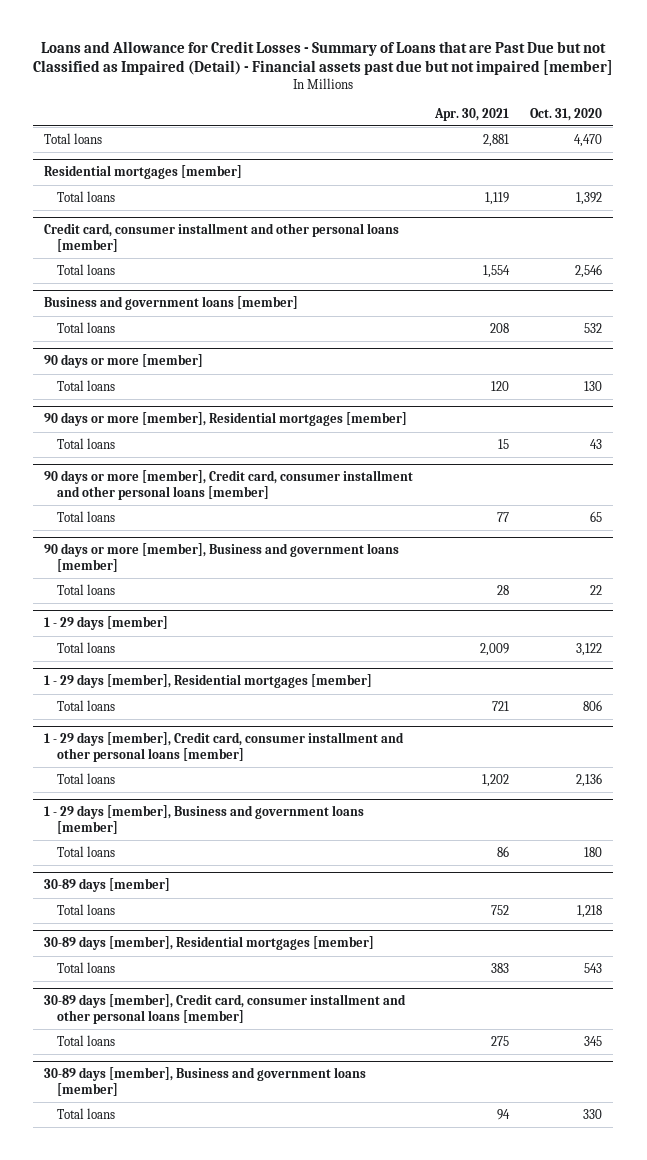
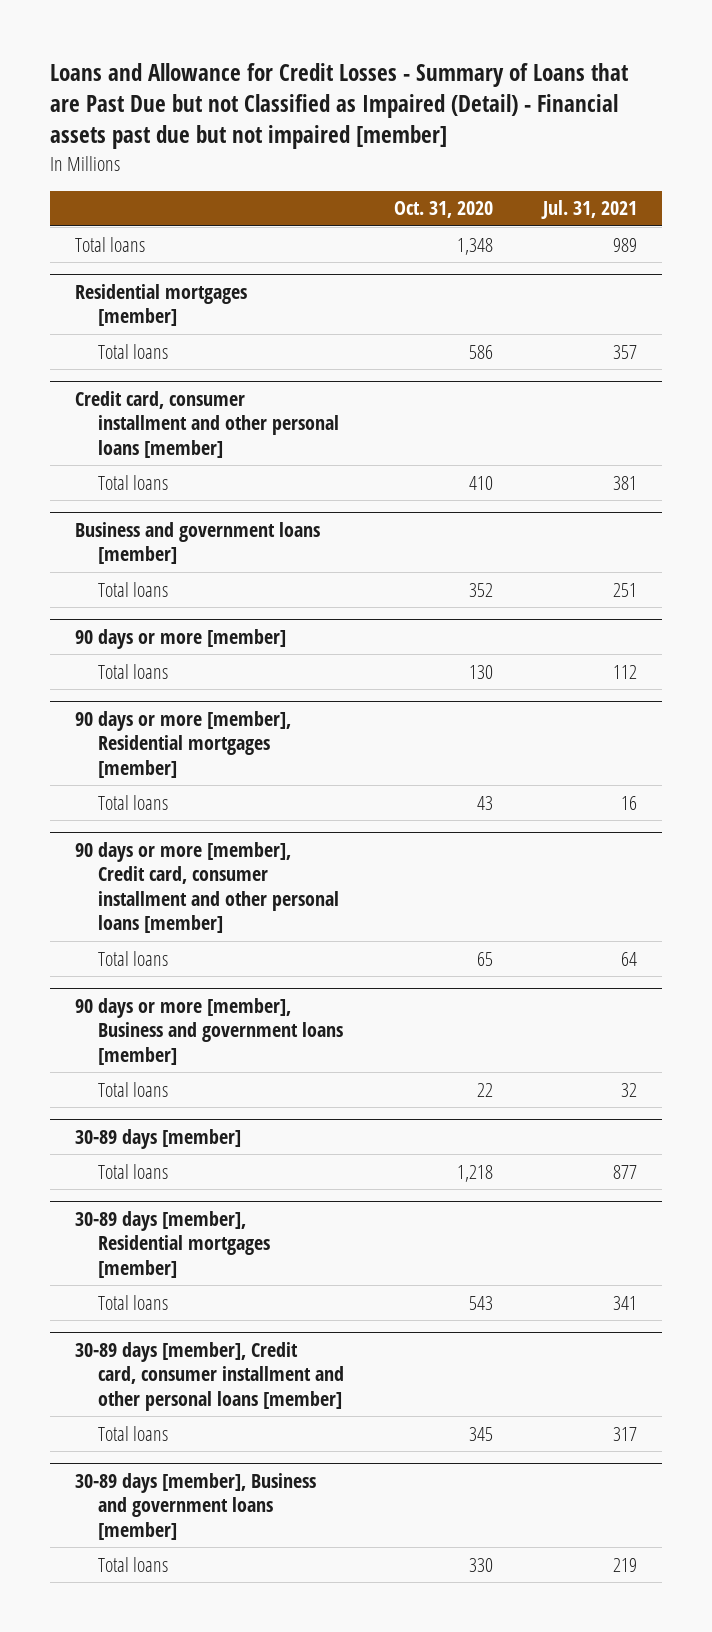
- | Apr. 30, 2021 | Oct. 31, 2020
+ | Oct. 31, 2020 | Jul. 31, 2021
- Total loans | 2,881 | 4,470
+ Total loans | 1,348 | 989
@ Residential mortgages [member]
- Total loans | 1,119 | 1,392
+ Total loans | 586 | 357
@ Credit card, consumer installment and other personal loans [member]
- Total loans | 1,554 | 2,546
+ Total loans | 410 | 381
@ Business and government loans [member]
- Total loans | 208 | 532
+ Total loans | 352 | 251
- 1 - 29 days [member]
- Total loans | 2,009 | 3,122
- 1 - 29 days [member], Residential mortgages [member]
- Total loans | 721 | 806
- 1 - 29 days [member], Credit card, consumer installment and other personal loans [member]
- Total loans | 1,202 | 2,136
- 1 - 29 days [member], Business and government loans [member]
- Total loans | 86 | 180

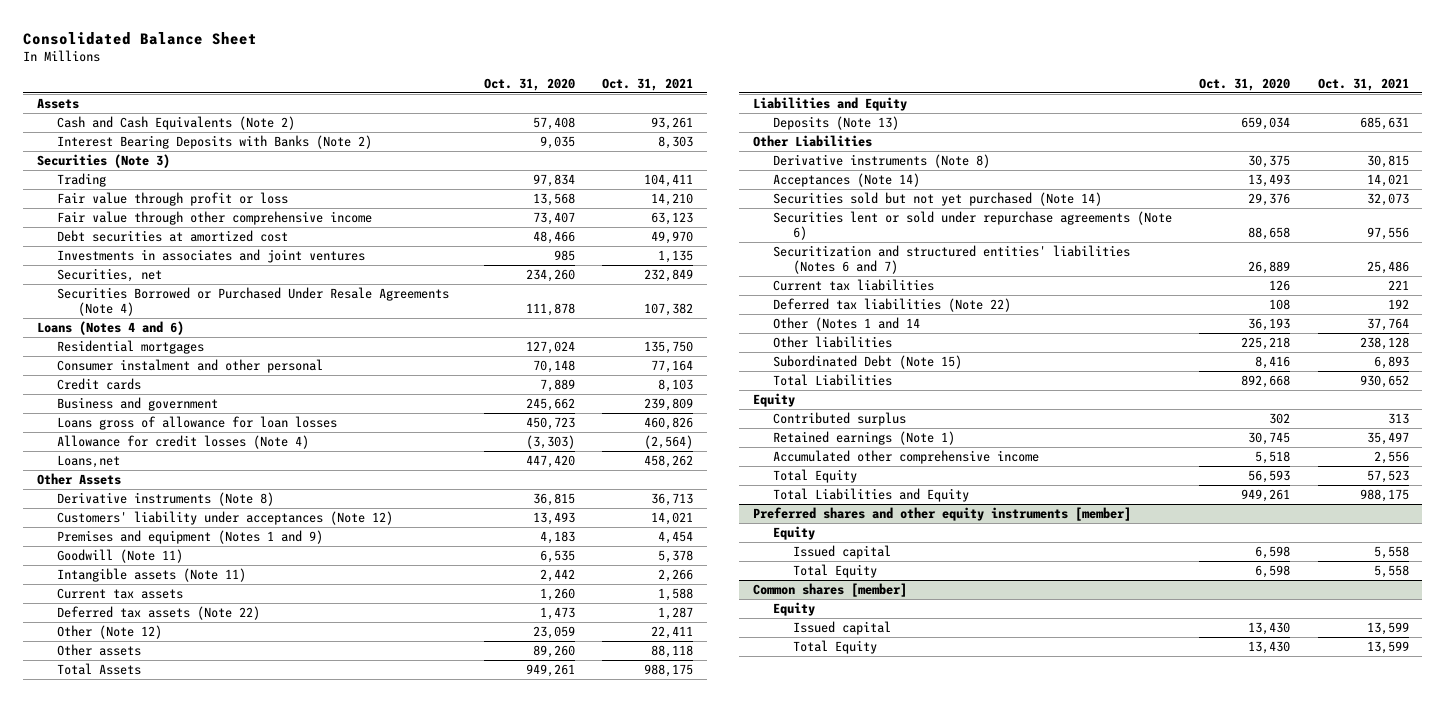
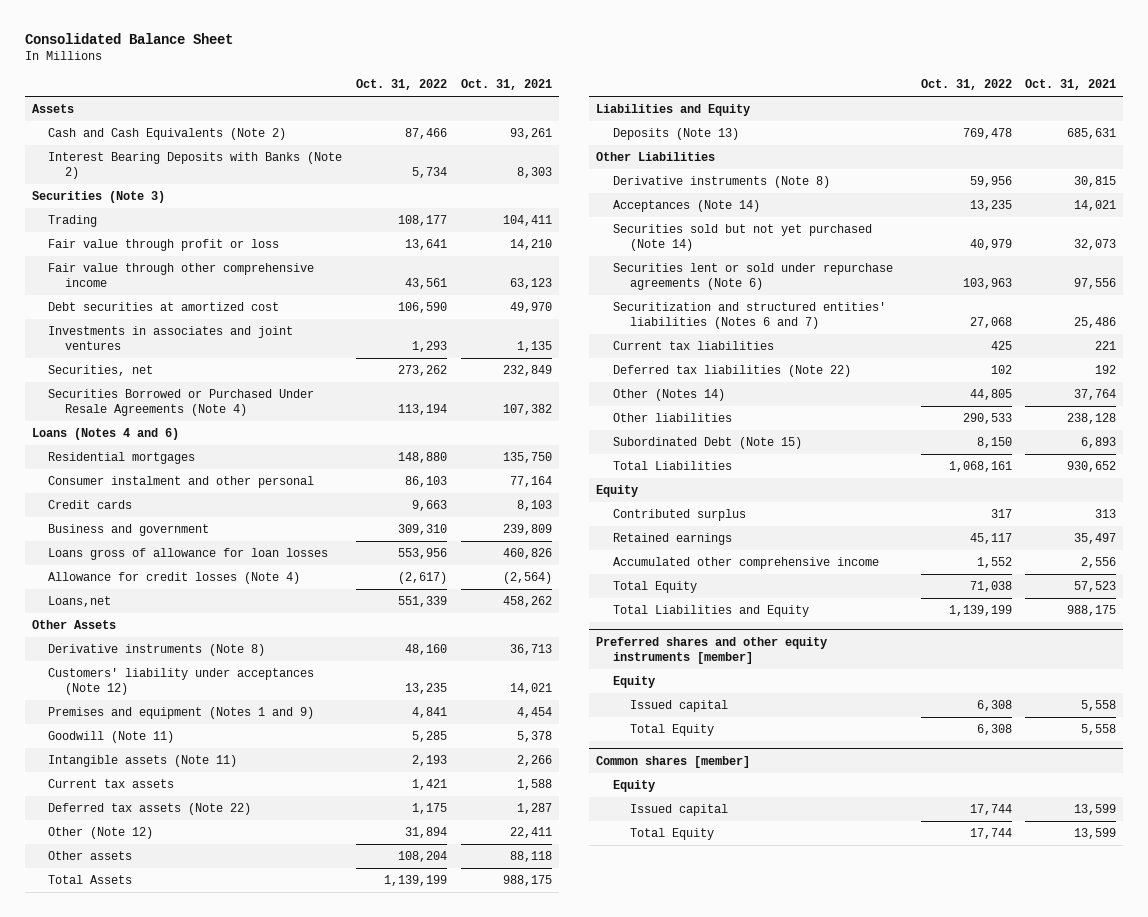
- | Oct. 31, 2020 | Oct. 31, 2021
+ | Oct. 31, 2022 | Oct. 31, 2021
- Other (Notes 1 and 14 | 36,193 | 37,764
+ Other (Notes 14) | 44,805 | 37,764
- Retained earnings (Note 1) | 30,745 | 35,497
+ Retained earnings | 45,117 | 35,497

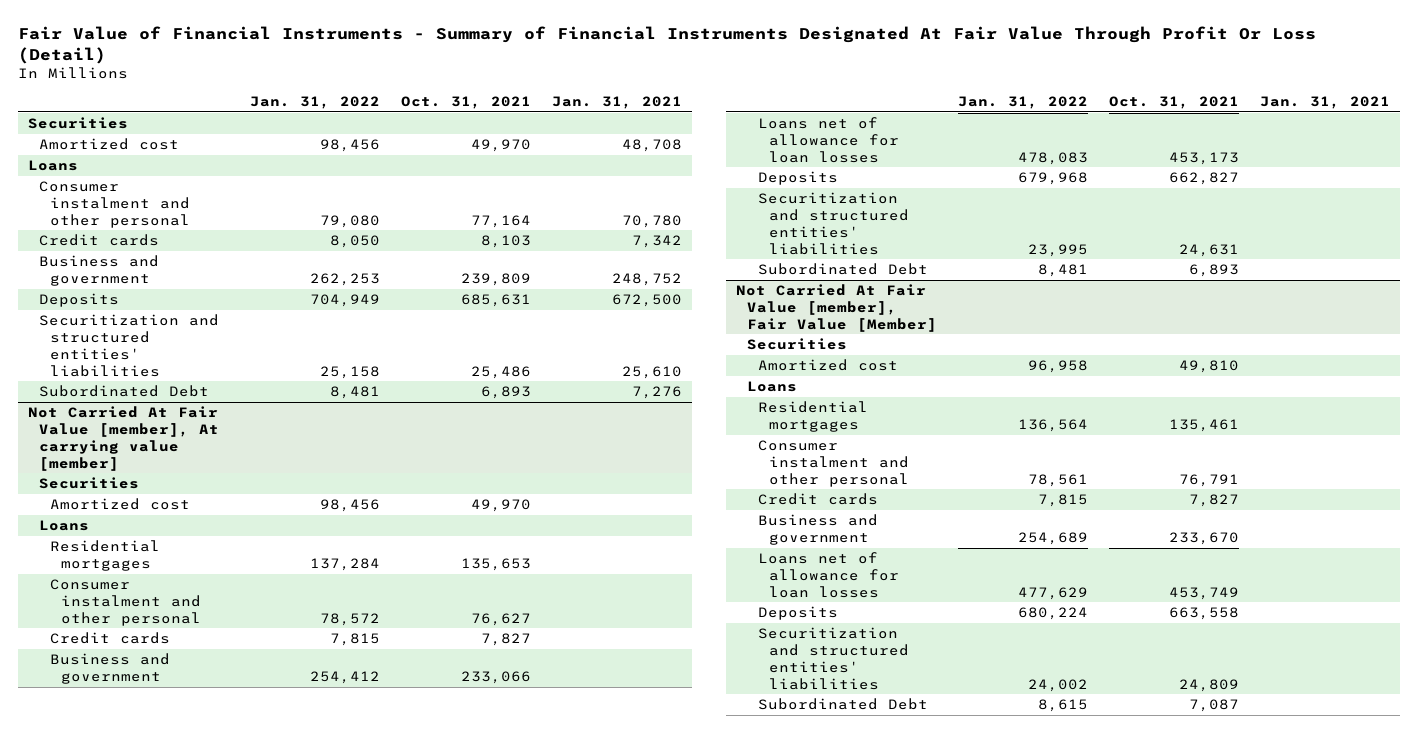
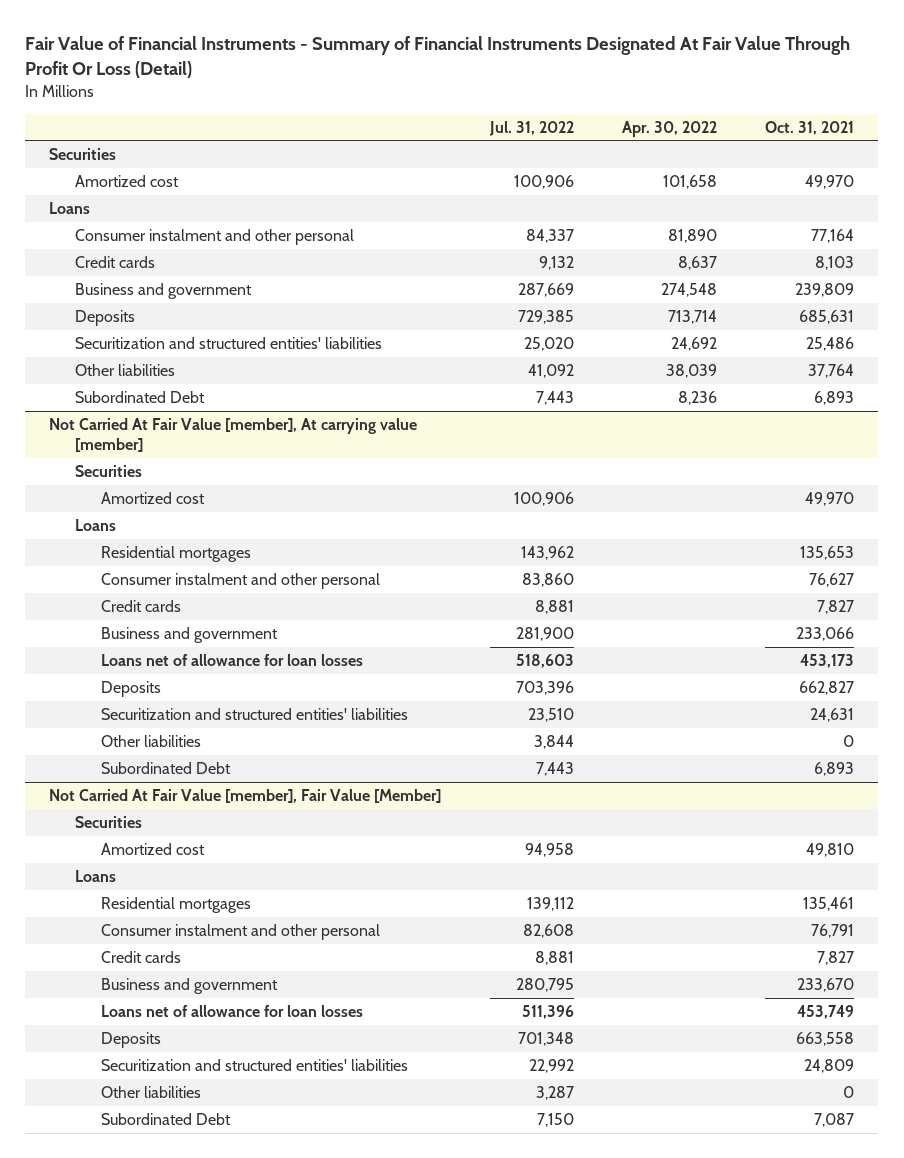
- | Jan. 31, 2022 | Oct. 31, 2021 | Jan. 31, 2021
+ | Jul. 31, 2022 | Apr. 30, 2022 | Oct. 31, 2021
+ Other liabilities | 41,092 | 38,039 | 37,764
@ Not Carried At Fair Value [member], At carrying value [member]
+ Other liabilities | 3,844 | | 0
@ Not Carried At Fair Value [member], Fair Value [Member]
+ Other liabilities | 3,287 | | 0

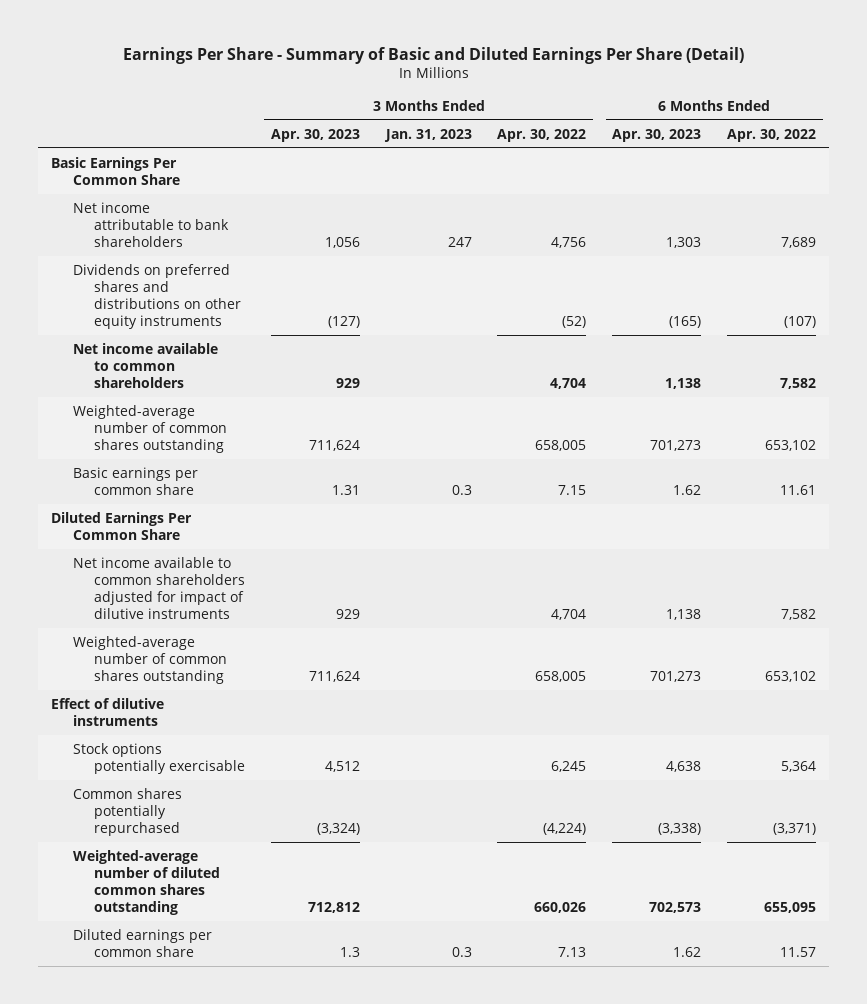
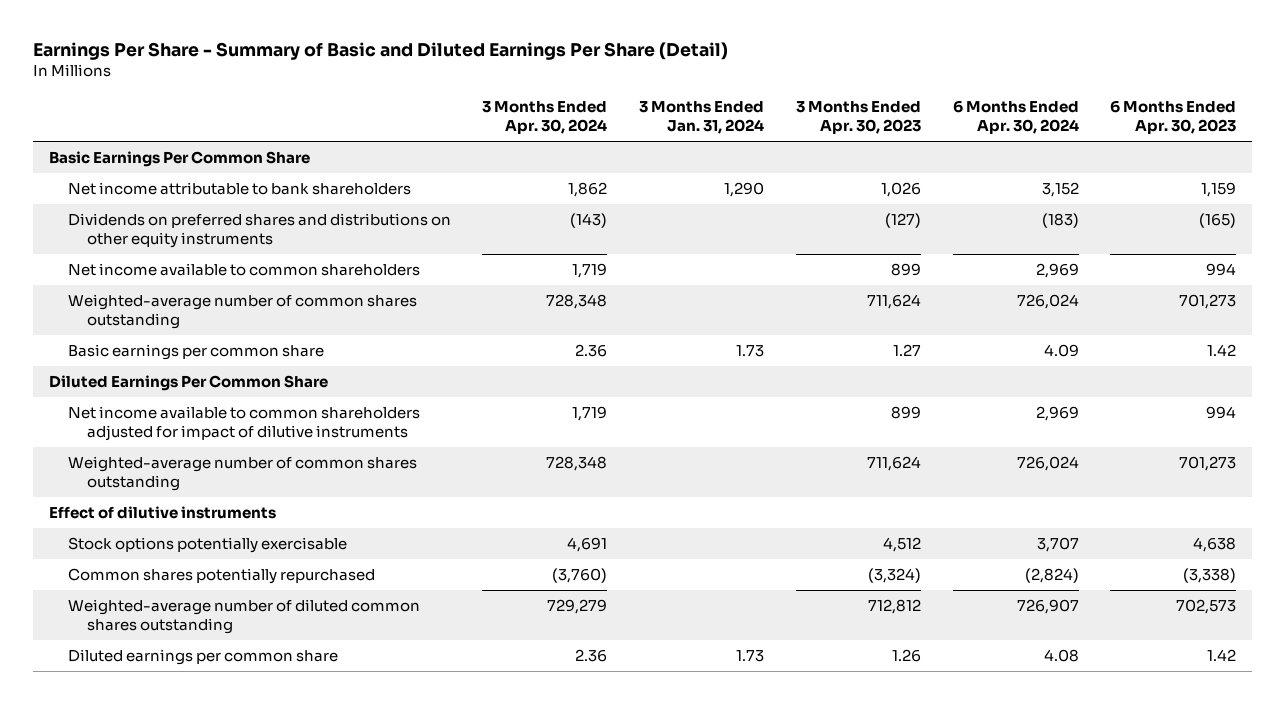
- | 3 Months Ended Apr. 30, 2023 | 3 Months Ended Jan. 31, 2023 | 3 Months Ended Apr. 30, 2022 | 6 Months Ended Apr. 30, 2023 | 6 Months Ended Apr. 30, 2022
+ | 3 Months Ended Apr. 30, 2024 | 3 Months Ended Jan. 31, 2024 | 3 Months Ended Apr. 30, 2023 | 6 Months Ended Apr. 30, 2024 | 6 Months Ended Apr. 30, 2023
- Net income attributable to bank shareholders | 1,056 | 247 | 4,756 | 1,303 | 7,689
+ Net income attributable to bank shareholders | 1,862 | 1,290 | 1,026 | 3,152 | 1,159
- Net income available to common shareholders | 929 | | 4,704 | 1,138 | 7,582
+ Net income available to common shareholders | 1,719 | | 899 | 2,969 | 994
- Basic earnings per common share | 1.31 | 0.3 | 7.15 | 1.62 | 11.61
+ Basic earnings per common share | 2.36 | 1.73 | 1.27 | 4.09 | 1.42
- Net income available to common shareholders adjusted for impact of dilutive instruments | 929 | | 4,704 | 1,138 | 7,582
+ Net income available to common shareholders adjusted for impact of dilutive instruments | 1,719 | | 899 | 2,969 | 994
- Diluted earnings per common share | 1.3 | 0.3 | 7.13 | 1.62 | 11.57
+ Diluted earnings per common share | 2.36 | 1.73 | 1.26 | 4.08 | 1.42

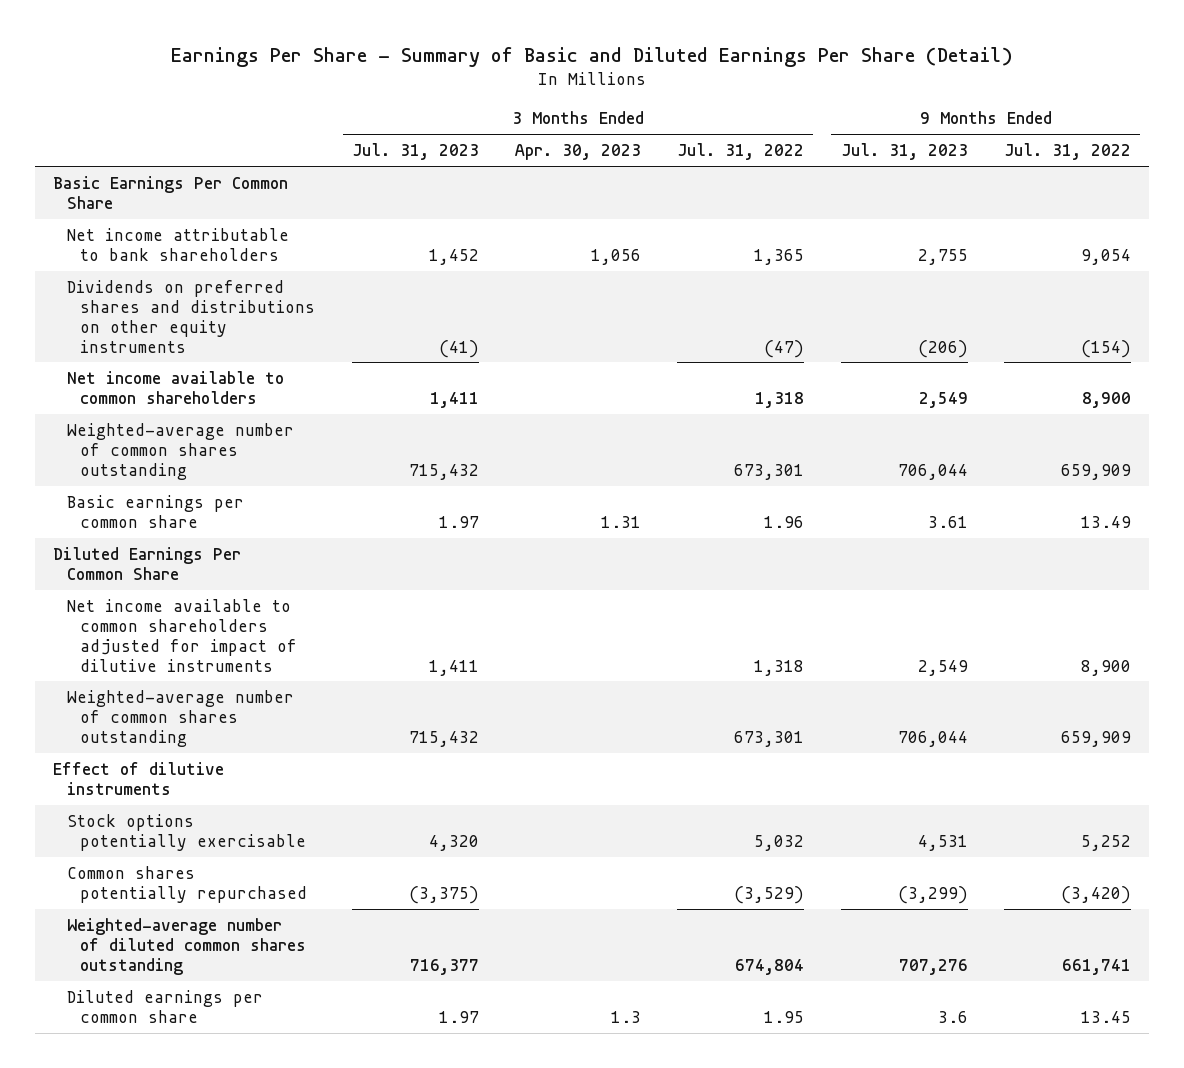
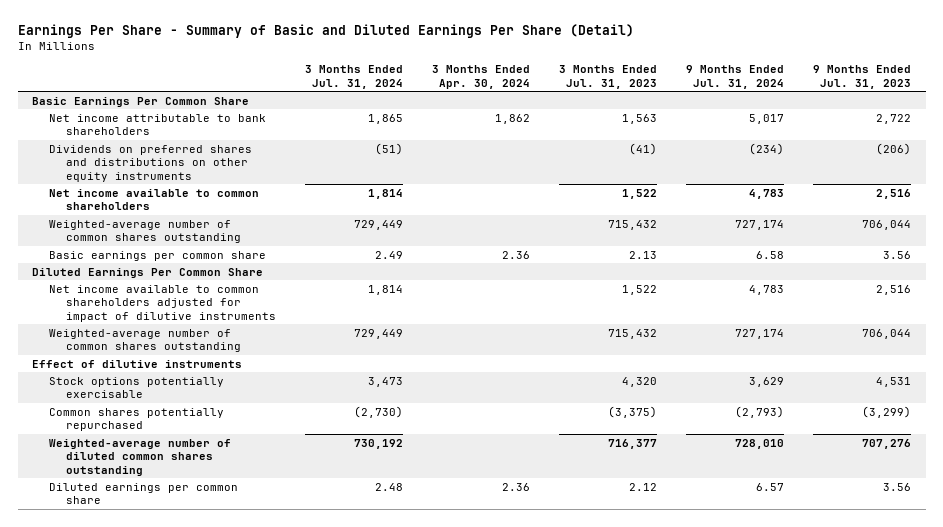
- | 3 Months Ended Jul. 31, 2023 | 3 Months Ended Apr. 30, 2023 | 3 Months Ended Jul. 31, 2022 | 9 Months Ended Jul. 31, 2023 | 9 Months Ended Jul. 31, 2022
+ | 3 Months Ended Jul. 31, 2024 | 3 Months Ended Apr. 30, 2024 | 3 Months Ended Jul. 31, 2023 | 9 Months Ended Jul. 31, 2024 | 9 Months Ended Jul. 31, 2023
- Net income attributable to bank shareholders | 1,452 | 1,056 | 1,365 | 2,755 | 9,054
+ Net income attributable to bank shareholders | 1,865 | 1,862 | 1,563 | 5,017 | 2,722
- Net income available to common shareholders | 1,411 | | 1,318 | 2,549 | 8,900
+ Net income available to common shareholders | 1,814 | | 1,522 | 4,783 | 2,516
- Basic earnings per common share | 1.97 | 1.31 | 1.96 | 3.61 | 13.49
+ Basic earnings per common share | 2.49 | 2.36 | 2.13 | 6.58 | 3.56
- Net income available to common shareholders adjusted for impact of dilutive instruments | 1,411 | | 1,318 | 2,549 | 8,900
+ Net income available to common shareholders adjusted for impact of dilutive instruments | 1,814 | | 1,522 | 4,783 | 2,516
- Diluted earnings per common share | 1.97 | 1.3 | 1.95 | 3.6 | 13.45
+ Diluted earnings per common share | 2.48 | 2.36 | 2.12 | 6.57 | 3.56

